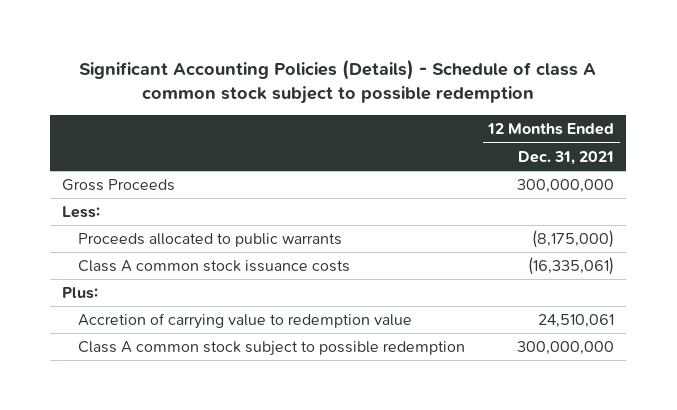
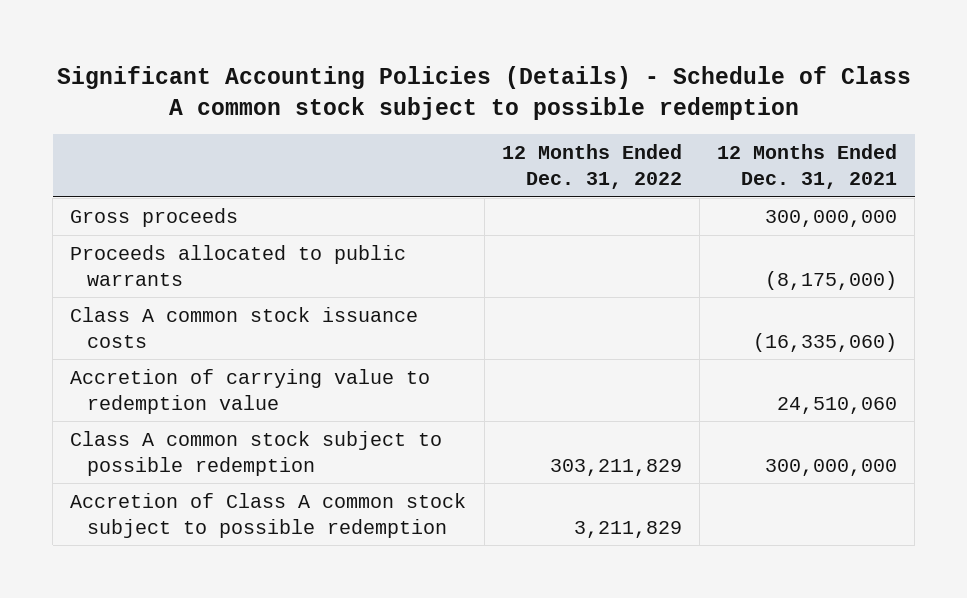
- Significant Accounting Policies (Details) - Schedule of class A common stock subject to possible redemption
+ Significant Accounting Policies (Details) - Schedule of Class A common stock subject to possible redemption
- | 12 Months Ended Dec. 31, 2021
+ | 12 Months Ended Dec. 31, 2022 | 12 Months Ended Dec. 31, 2021
- Gross Proceeds | 300,000,000
- Less:
+ Gross proceeds | | 300,000,000
- Class A common stock issuance costs | (16,335,061)
- Plus:
- Accretion of carrying value to redemption value | 24,510,061
+ Class A common stock issuance costs | | (16,335,060)
+ Accretion of carrying value to redemption value | | 24,510,060
+ Accretion of Class A common stock subject to possible redemption | 3,211,829 |

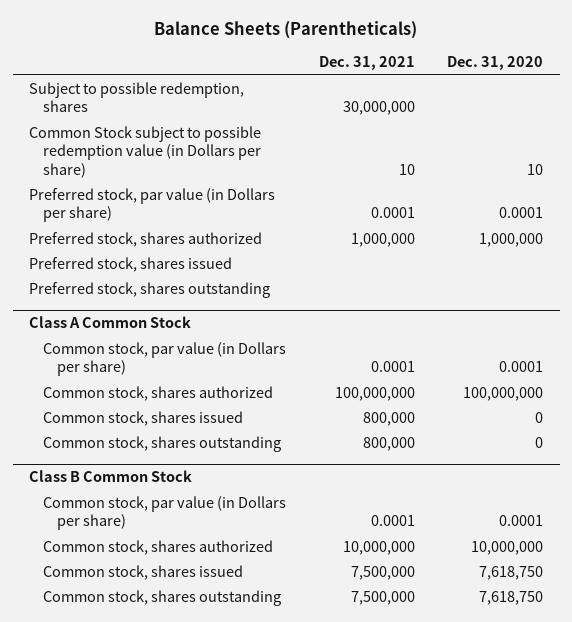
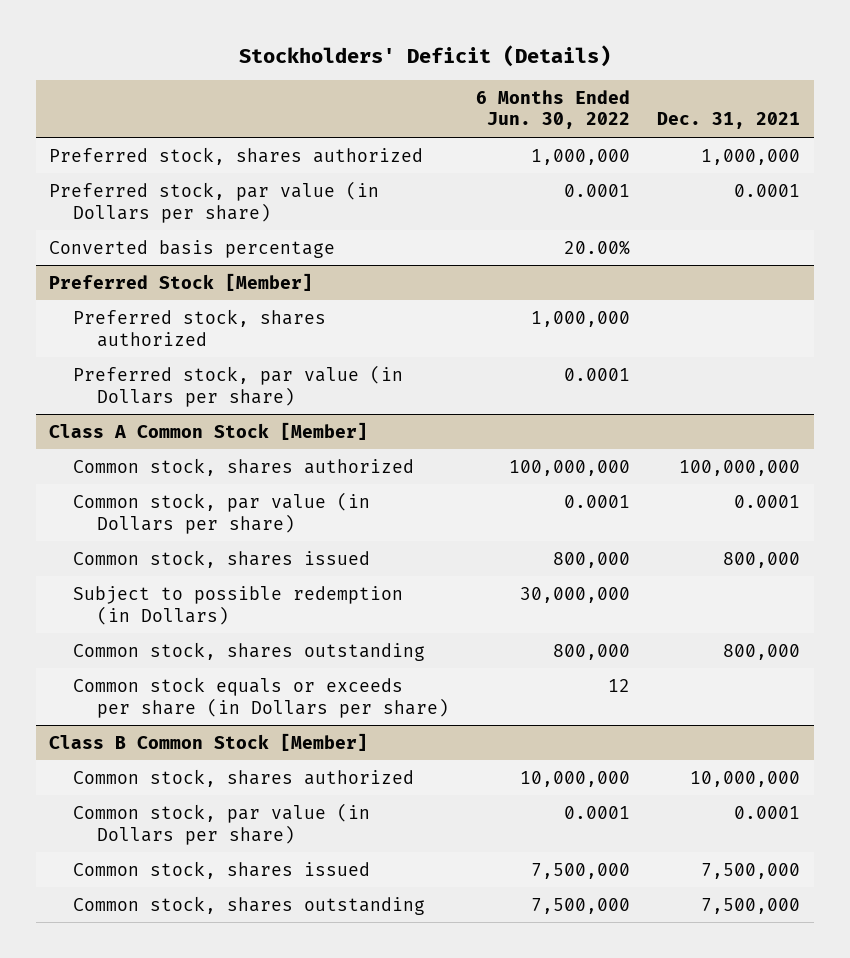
- Balance Sheets (Parentheticals)
+ Stockholders' Deficit (Details)
- | Dec. 31, 2021 | Dec. 31, 2020
+ | 6 Months Ended Jun. 30, 2022 | Dec. 31, 2021
- Subject to possible redemption, shares | 30,000,000 |
- Common Stock subject to possible redemption value (in Dollars per share) | 10 | 10
- Preferred stock, shares issued
- Preferred stock, shares outstanding
- Class A Common Stock
- Common stock, par value (in Dollars per share) | 0.0001 | 0.0001
moved down: Preferred stock, par value (in Dollars per share) | 0.0001 | 0.0001
+ Converted basis percentage | 20.00% |
+ Preferred Stock [Member]
+ Preferred stock, shares authorized | 1,000,000 |
+ Preferred stock, par value (in Dollars per share) | 0.0001 |
+ Class A Common Stock [Member]
+ Common stock, par value (in Dollars per share) | 0.0001 | 0.0001
+ Subject to possible redemption (in Dollars) | 30,000,000 |
- Class B Common Stock
- Common stock, par value (in Dollars per share) | 0.0001 | 0.0001
+ Common stock equals or exceeds per share (in Dollars per share) | 12 |
+ Class B Common Stock [Member]
+ Common stock, par value (in Dollars per share) | 0.0001 | 0.0001

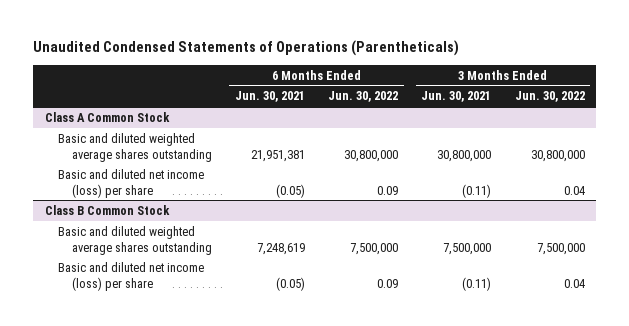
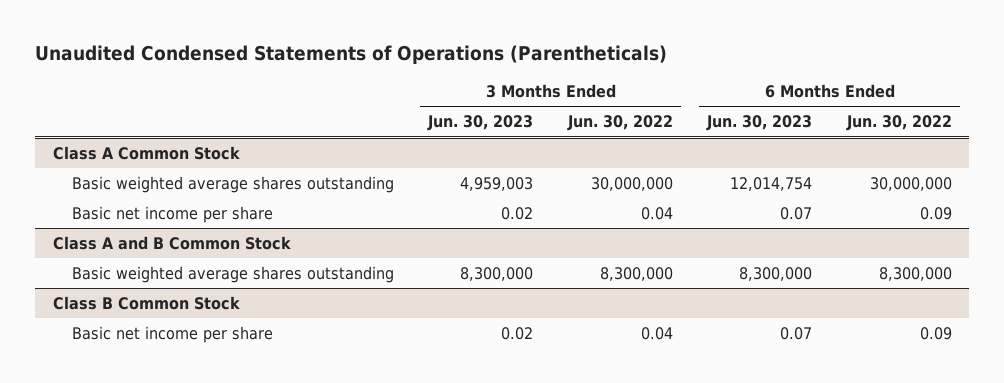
- | 6 Months Ended Jun. 30, 2021 | 6 Months Ended Jun. 30, 2022 | 3 Months Ended Jun. 30, 2021 | 3 Months Ended Jun. 30, 2022
+ | 3 Months Ended Jun. 30, 2023 | 3 Months Ended Jun. 30, 2022 | 6 Months Ended Jun. 30, 2023 | 6 Months Ended Jun. 30, 2022
@ Class A Common Stock
- Basic and diluted weighted average shares outstanding | 21,951,381 | 30,800,000 | 30,800,000 | 30,800,000
- Basic and diluted net income (loss) per share | (0.05) | 0.09 | (0.11) | 0.04
+ Basic weighted average shares outstanding | 4,959,003 | 30,000,000 | 12,014,754 | 30,000,000
+ Basic net income per share | 0.02 | 0.04 | 0.07 | 0.09
+ Class A and B Common Stock
+ Basic weighted average shares outstanding | 8,300,000 | 8,300,000 | 8,300,000 | 8,300,000
@ Class B Common Stock
- Basic and diluted weighted average shares outstanding | 7,248,619 | 7,500,000 | 7,500,000 | 7,500,000
- Basic and diluted net income (loss) per share | (0.05) | 0.09 | (0.11) | 0.04
+ Basic net income per share | 0.02 | 0.04 | 0.07 | 0.09

